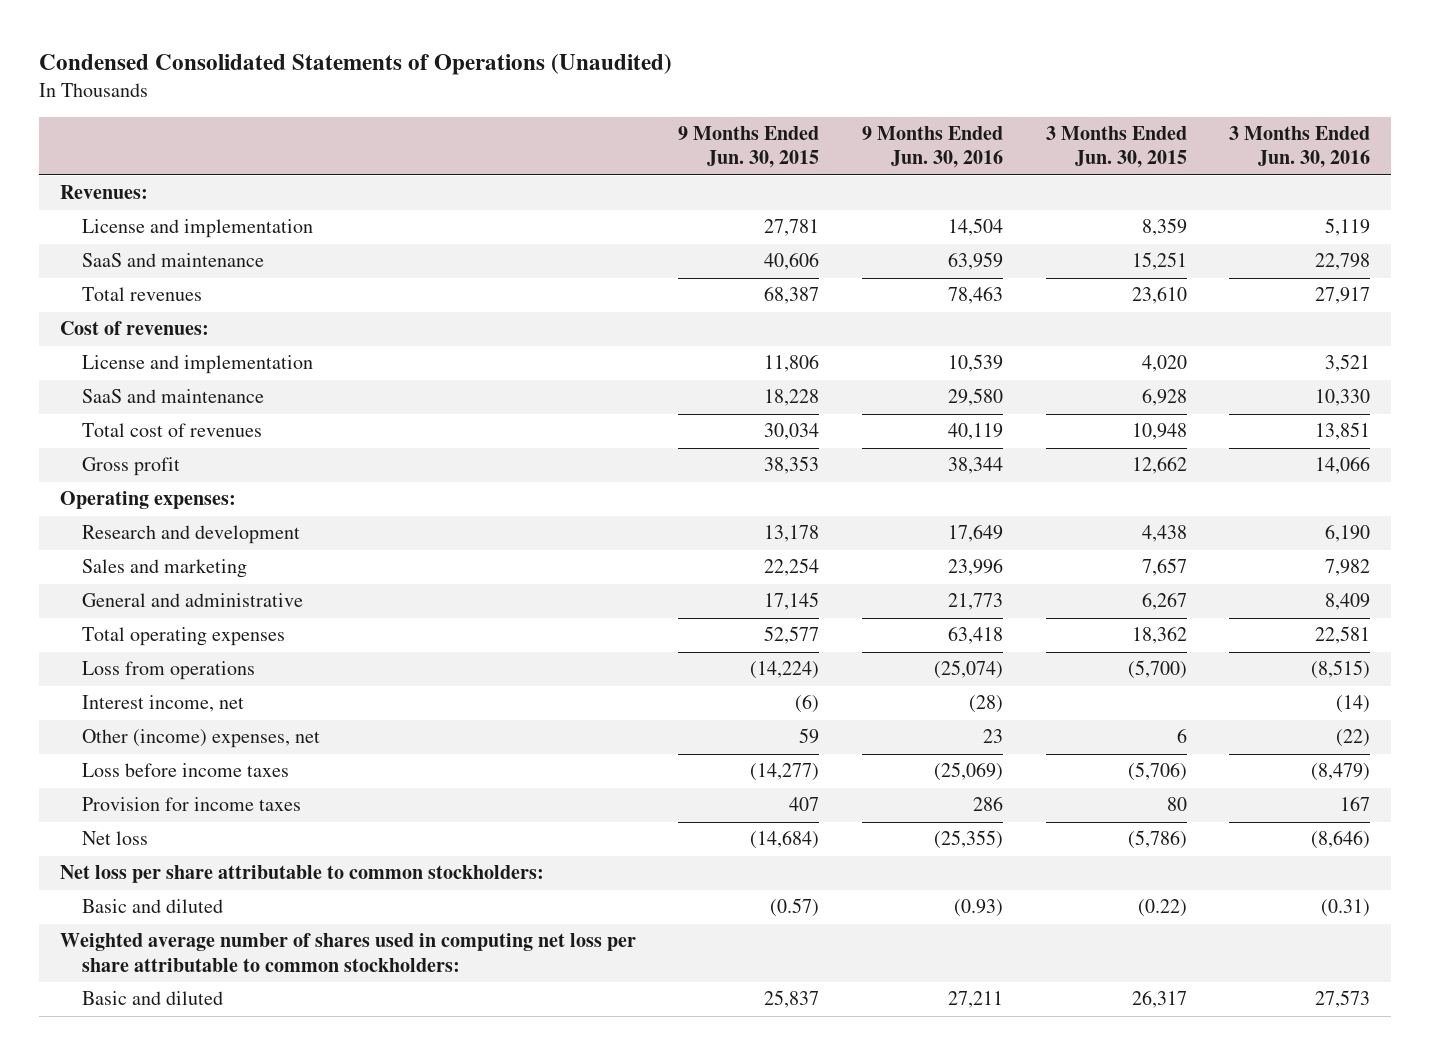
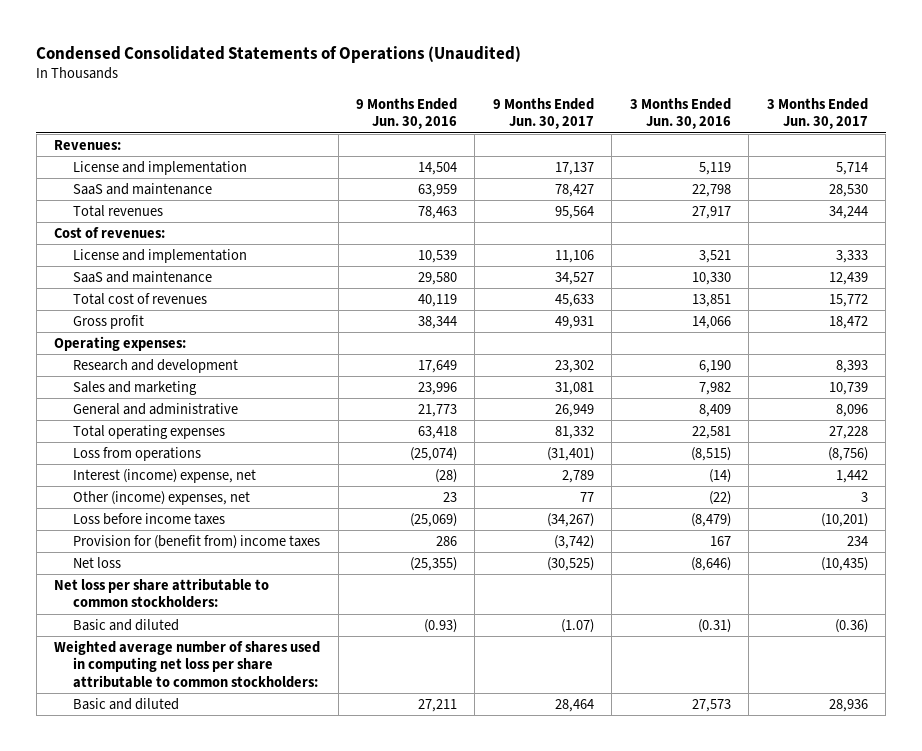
- | 9 Months Ended Jun. 30, 2015 | 9 Months Ended Jun. 30, 2016 | 3 Months Ended Jun. 30, 2015 | 3 Months Ended Jun. 30, 2016
+ | 9 Months Ended Jun. 30, 2016 | 9 Months Ended Jun. 30, 2017 | 3 Months Ended Jun. 30, 2016 | 3 Months Ended Jun. 30, 2017
- Interest income, net | (6) | (28) | | (14)
+ Interest (income) expense, net | (28) | 2,789 | (14) | 1,442
- Provision for income taxes | 407 | 286 | 80 | 167
+ Provision for (benefit from) income taxes | 286 | (3,742) | 167 | 234

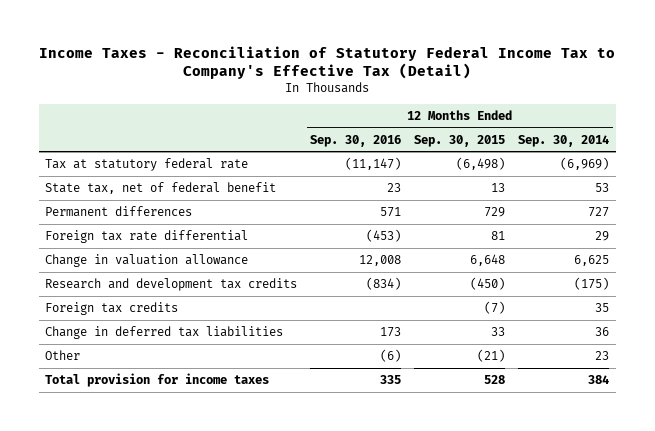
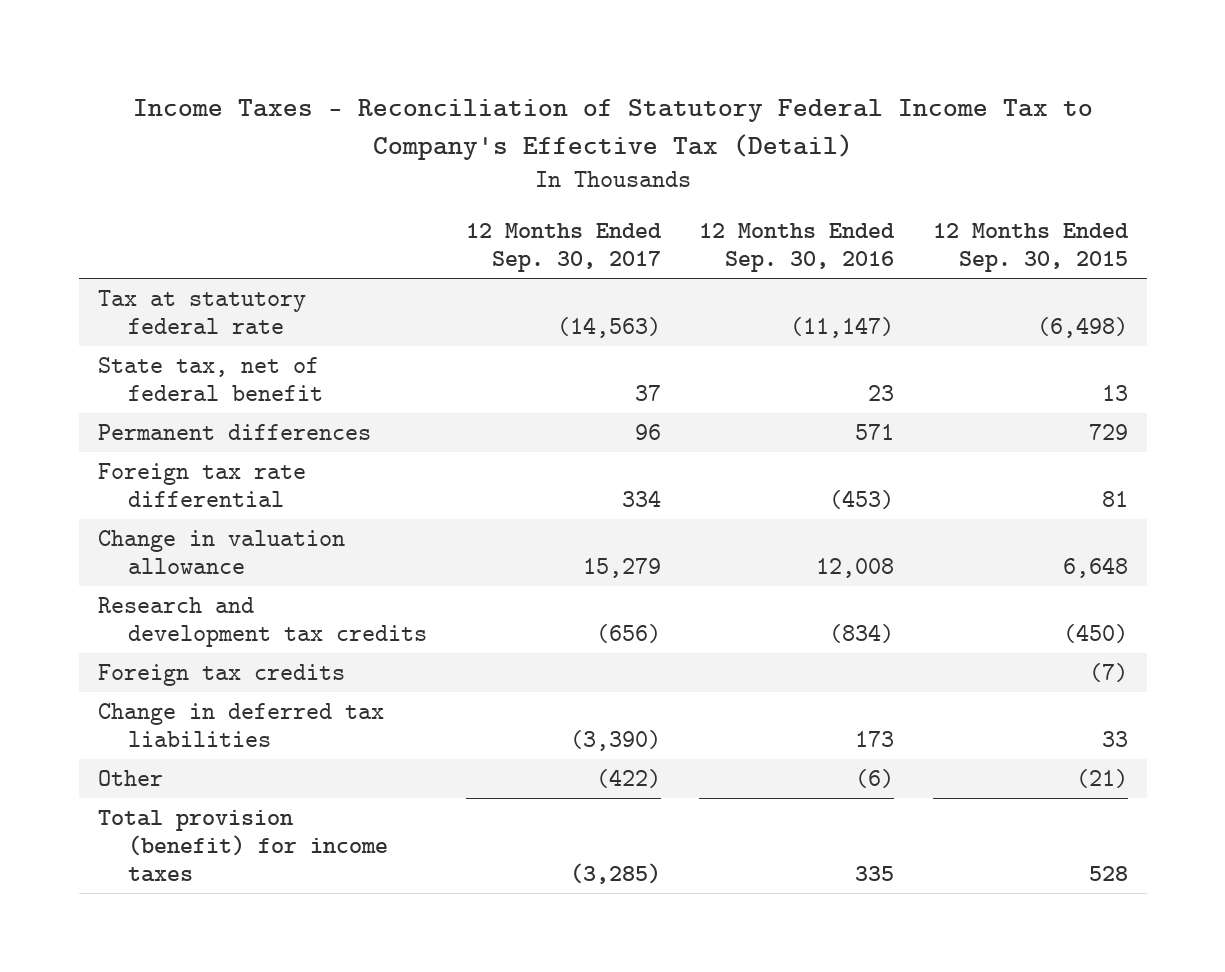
- | 12 Months Ended Sep. 30, 2016 | 12 Months Ended Sep. 30, 2015 | 12 Months Ended Sep. 30, 2014
+ | 12 Months Ended Sep. 30, 2017 | 12 Months Ended Sep. 30, 2016 | 12 Months Ended Sep. 30, 2015
- Total provision for income taxes | 335 | 528 | 384
+ Total provision (benefit) for income taxes | (3,285) | 335 | 528

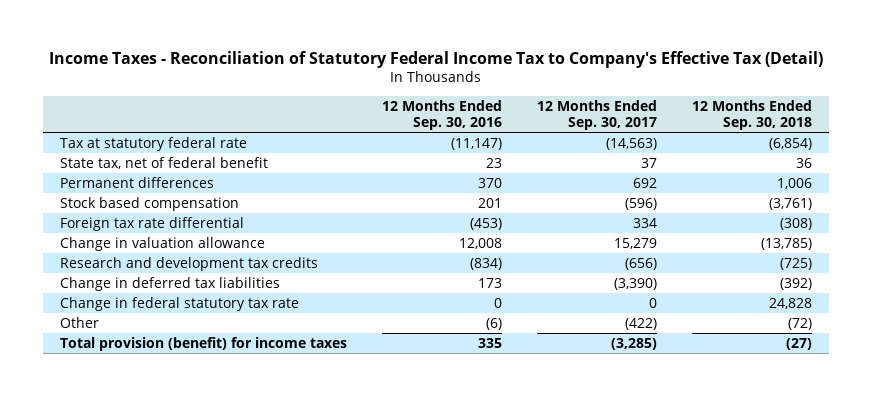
- | 12 Months Ended Sep. 30, 2017 | 12 Months Ended Sep. 30, 2016 | 12 Months Ended Sep. 30, 2015
+ | 12 Months Ended Sep. 30, 2016 | 12 Months Ended Sep. 30, 2017 | 12 Months Ended Sep. 30, 2018
- Permanent differences | 96 | 571 | 729
+ Permanent differences | 370 | 692 | 1,006
+ Stock based compensation | 201 | (596) | (3,761)
- Foreign tax credits | | | (7)
+ Change in federal statutory tax rate | 0 | 0 | 24,828

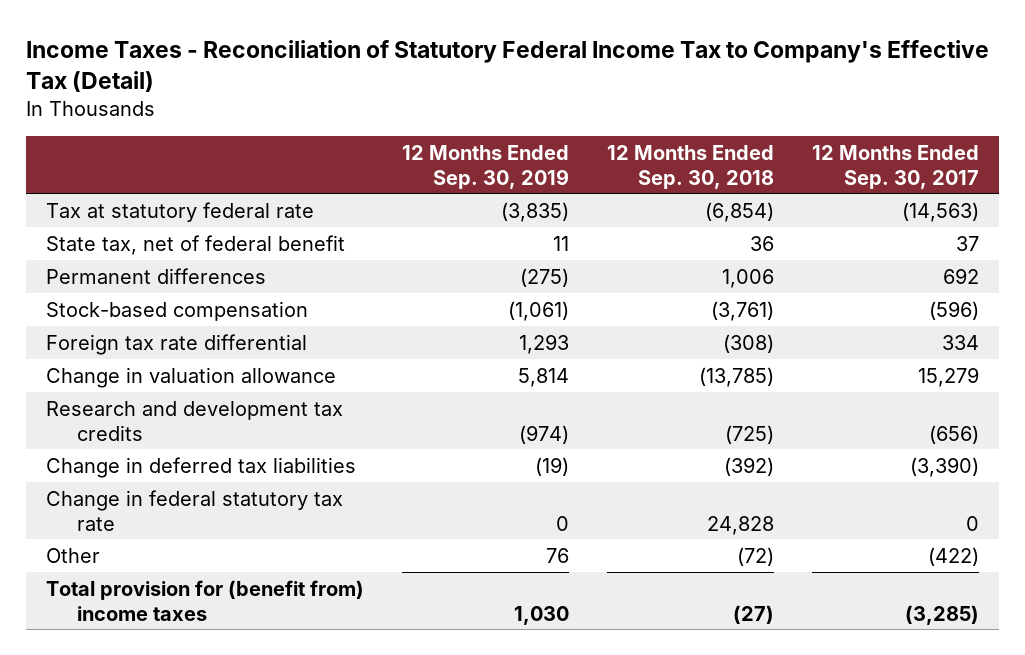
- | 12 Months Ended Sep. 30, 2016 | 12 Months Ended Sep. 30, 2017 | 12 Months Ended Sep. 30, 2018
+ | 12 Months Ended Sep. 30, 2019 | 12 Months Ended Sep. 30, 2018 | 12 Months Ended Sep. 30, 2017
- Stock based compensation | 201 | (596) | (3,761)
+ Stock-based compensation | (1,061) | (3,761) | (596)
- Total provision (benefit) for income taxes | 335 | (3,285) | (27)
+ Total provision for (benefit from) income taxes | 1,030 | (27) | (3,285)

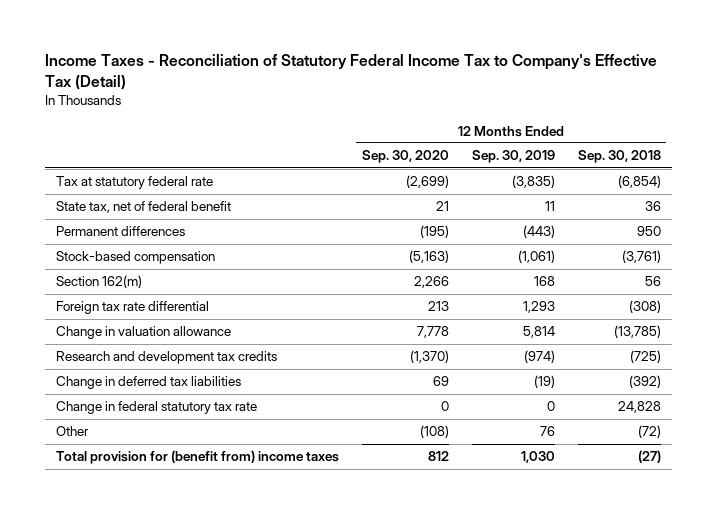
- | 12 Months Ended Sep. 30, 2019 | 12 Months Ended Sep. 30, 2018 | 12 Months Ended Sep. 30, 2017
+ | 12 Months Ended Sep. 30, 2020 | 12 Months Ended Sep. 30, 2019 | 12 Months Ended Sep. 30, 2018
- Permanent differences | (275) | 1,006 | 692
+ Permanent differences | (195) | (443) | 950
+ Section 162(m) | 2,266 | 168 | 56

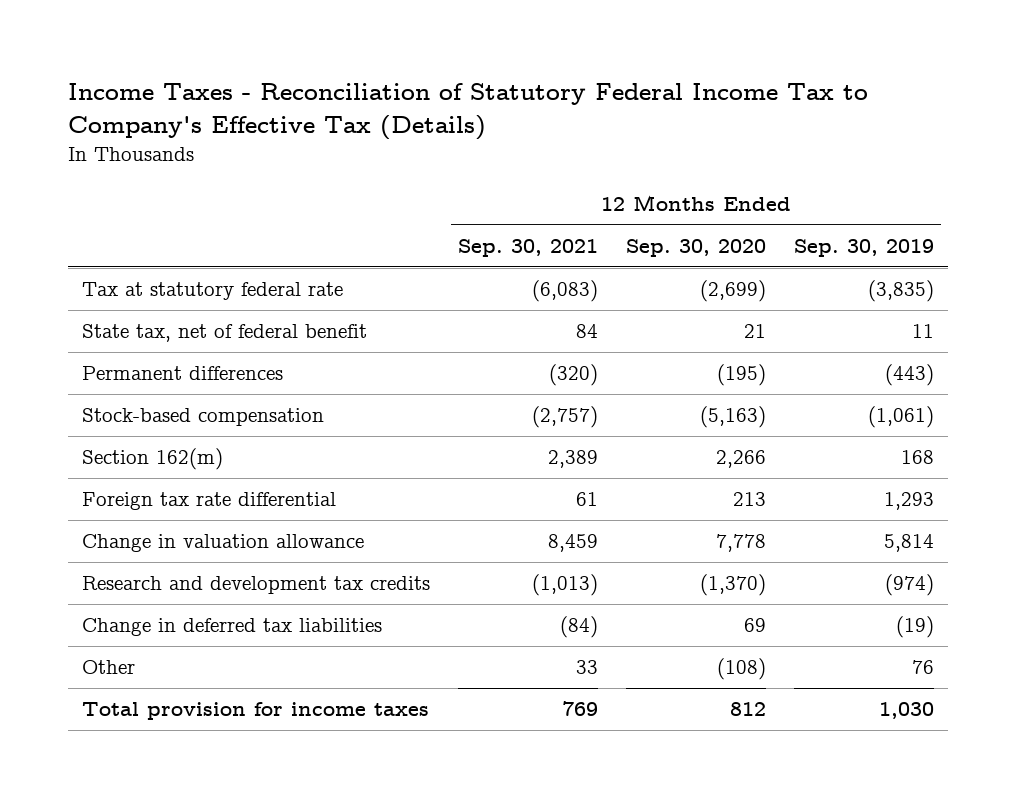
- Income Taxes - Reconciliation of Statutory Federal Income Tax to Company's Effective Tax (Detail)
+ Income Taxes - Reconciliation of Statutory Federal Income Tax to Company's Effective Tax (Details)
- | 12 Months Ended Sep. 30, 2020 | 12 Months Ended Sep. 30, 2019 | 12 Months Ended Sep. 30, 2018
+ | 12 Months Ended Sep. 30, 2021 | 12 Months Ended Sep. 30, 2020 | 12 Months Ended Sep. 30, 2019
- Change in federal statutory tax rate | 0 | 0 | 24,828
- Total provision for (benefit from) income taxes | 812 | 1,030 | (27)
+ Total provision for income taxes | 769 | 812 | 1,030

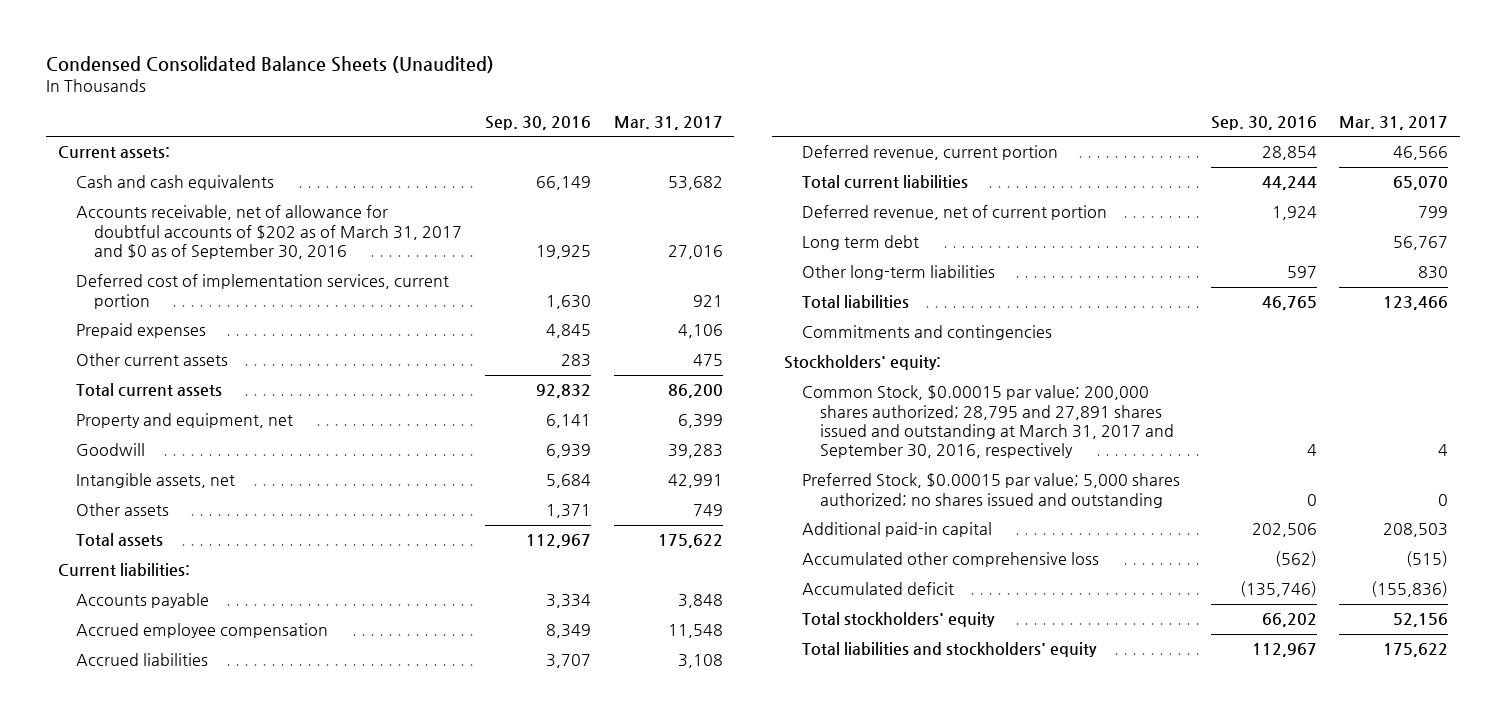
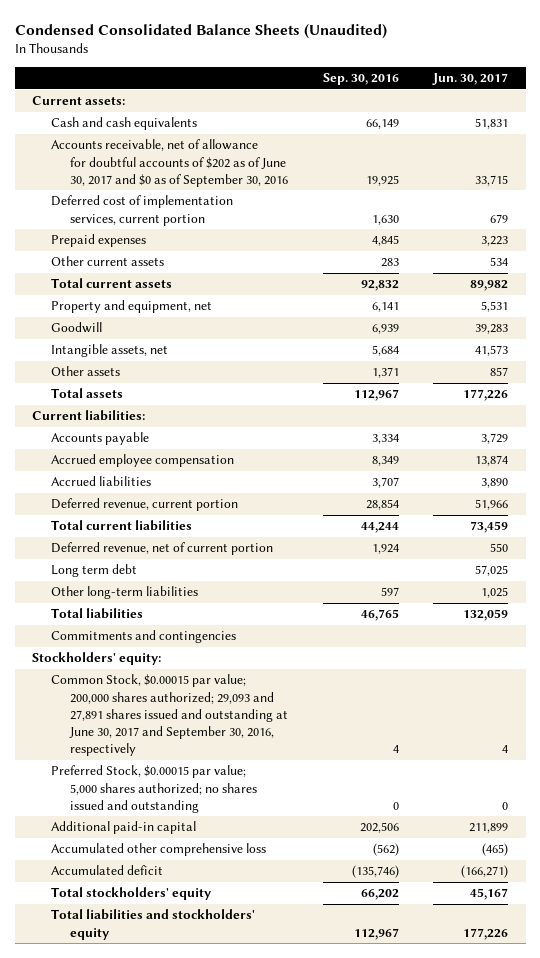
- | Sep. 30, 2016 | Mar. 31, 2017
+ | Sep. 30, 2016 | Jun. 30, 2017
- Accounts receivable, net of allowance for doubtful accounts of $202 as of March 31, 2017 and $0 as of September 30, 2016 | 19,925 | 27,016
+ Accounts receivable, net of allowance for doubtful accounts of $202 as of June 30, 2017 and $0 as of September 30, 2016 | 19,925 | 33,715
- Common Stock, $0.00015 par value; 200,000 shares authorized; 28,795 and 27,891 shares issued and outstanding at March 31, 2017 and September 30, 2016, respectively | 4 | 4
+ Common Stock, $0.00015 par value; 200,000 shares authorized; 29,093 and 27,891 shares issued and outstanding at June 30, 2017 and September 30, 2016, respectively | 4 | 4

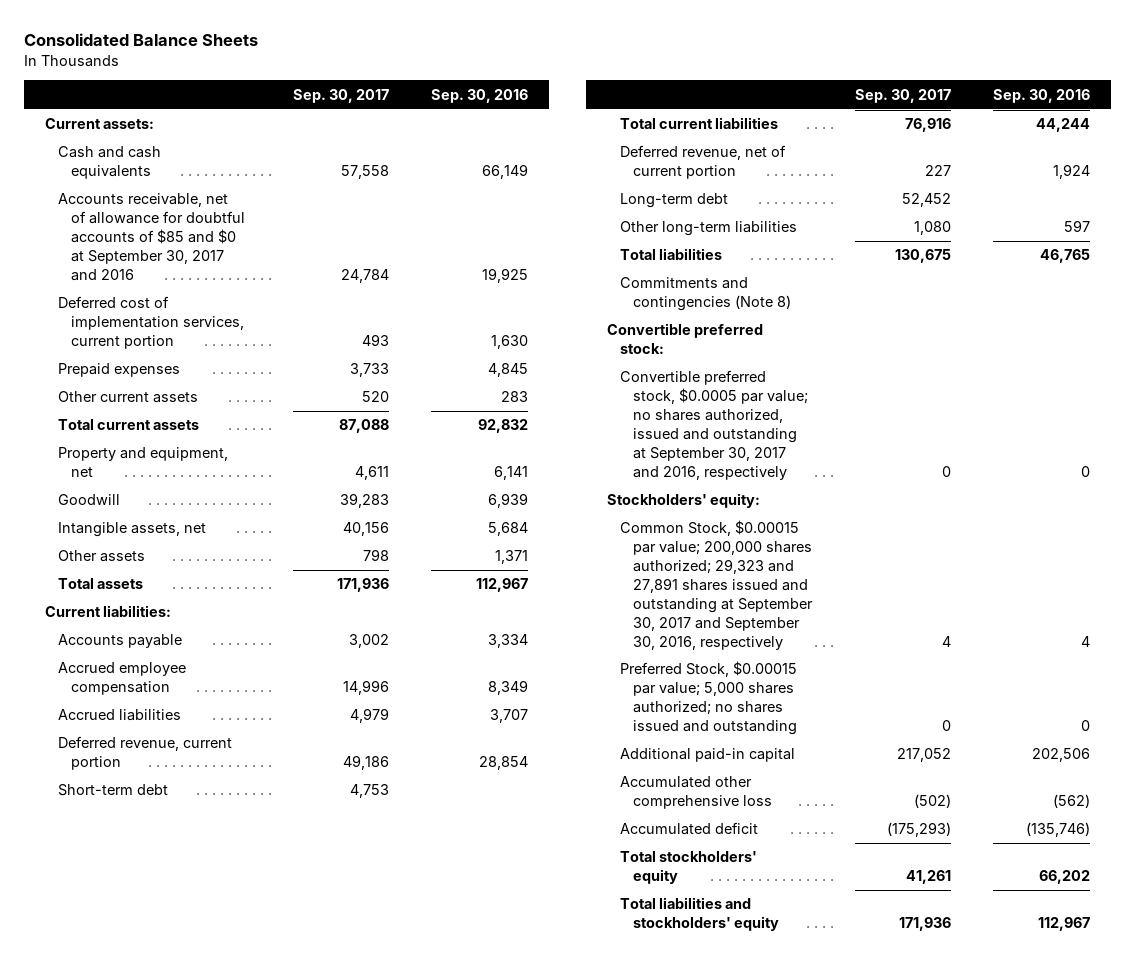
- Condensed Consolidated Balance Sheets (Unaudited)
+ Consolidated Balance Sheets
- | Sep. 30, 2016 | Jun. 30, 2017
+ | Sep. 30, 2017 | Sep. 30, 2016
- Accounts receivable, net of allowance for doubtful accounts of $202 as of June 30, 2017 and $0 as of September 30, 2016 | 19,925 | 33,715
+ Accounts receivable, net of allowance for doubtful accounts of $85 and $0 at September 30, 2017 and 2016 | 24,784 | 19,925
+ Short-term debt | 4,753 |
- Long term debt | | 57,025
+ Long-term debt | 52,452 |
- Commitments and contingencies
+ Commitments and contingencies (Note 8)
+ Convertible preferred stock:
+ Convertible preferred stock, $0.0005 par value; no shares authorized, issued and outstanding at September 30, 2017 and 2016, respectively | 0 | 0
- Common Stock, $0.00015 par value; 200,000 shares authorized; 29,093 and 27,891 shares issued and outstanding at June 30, 2017 and September 30, 2016, respectively | 4 | 4
+ Common Stock, $0.00015 par value; 200,000 shares authorized; 29,323 and 27,891 shares issued and outstanding at September 30, 2017 and September 30, 2016, respectively | 4 | 4

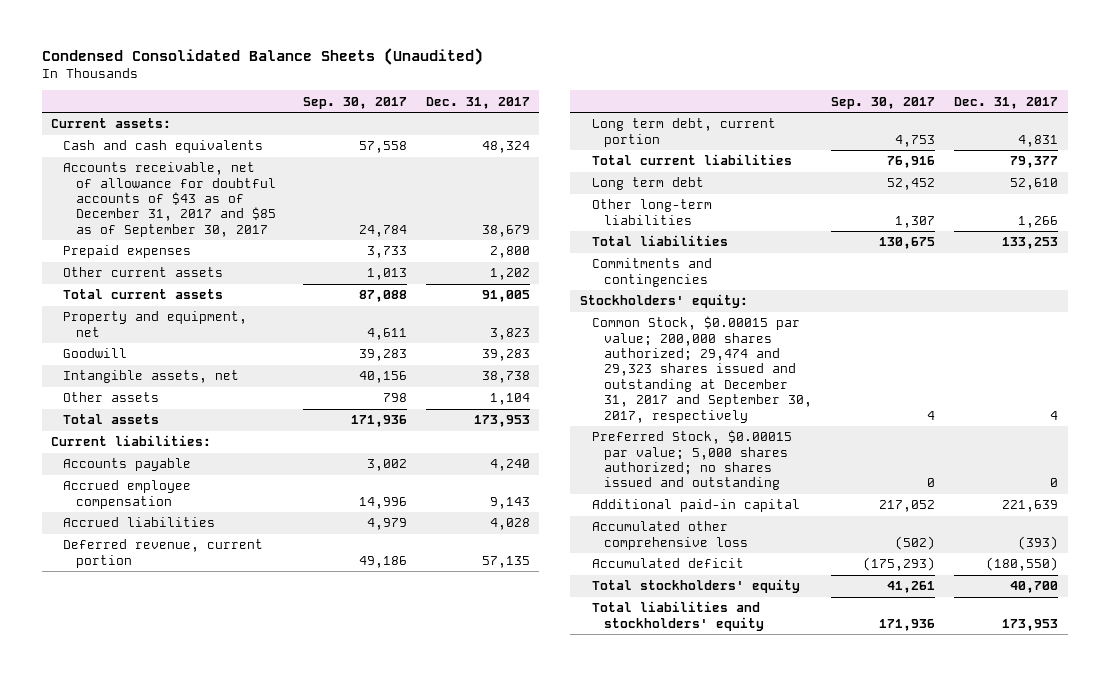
- Consolidated Balance Sheets
+ Condensed Consolidated Balance Sheets (Unaudited)
- | Sep. 30, 2017 | Sep. 30, 2016
+ | Sep. 30, 2017 | Dec. 31, 2017
- Accounts receivable, net of allowance for doubtful accounts of $85 and $0 at September 30, 2017 and 2016 | 24,784 | 19,925
- Deferred cost of implementation services, current portion | 493 | 1,630
+ Accounts receivable, net of allowance for doubtful accounts of $43 as of December 31, 2017 and $85 as of September 30, 2017 | 24,784 | 38,679
- Other current assets | 520 | 283
+ Other current assets | 1,013 | 1,202
- Short-term debt | 4,753 |
+ Long term debt, current portion | 4,753 | 4,831
- Deferred revenue, net of current portion | 227 | 1,924
- Long-term debt | 52,452 |
- Other long-term liabilities | 1,080 | 597
+ Long term debt | 52,452 | 52,610
+ Other long-term liabilities | 1,307 | 1,266
- Commitments and contingencies (Note 8)
- Convertible preferred stock:
- Convertible preferred stock, $0.0005 par value; no shares authorized, issued and outstanding at September 30, 2017 and 2016, respectively | 0 | 0
+ Commitments and contingencies
- Common Stock, $0.00015 par value; 200,000 shares authorized; 29,323 and 27,891 shares issued and outstanding at September 30, 2017 and September 30, 2016, respectively | 4 | 4
+ Common Stock, $0.00015 par value; 200,000 shares authorized; 29,474 and 29,323 shares issued and outstanding at December 31, 2017 and September 30, 2017, respectively | 4 | 4

